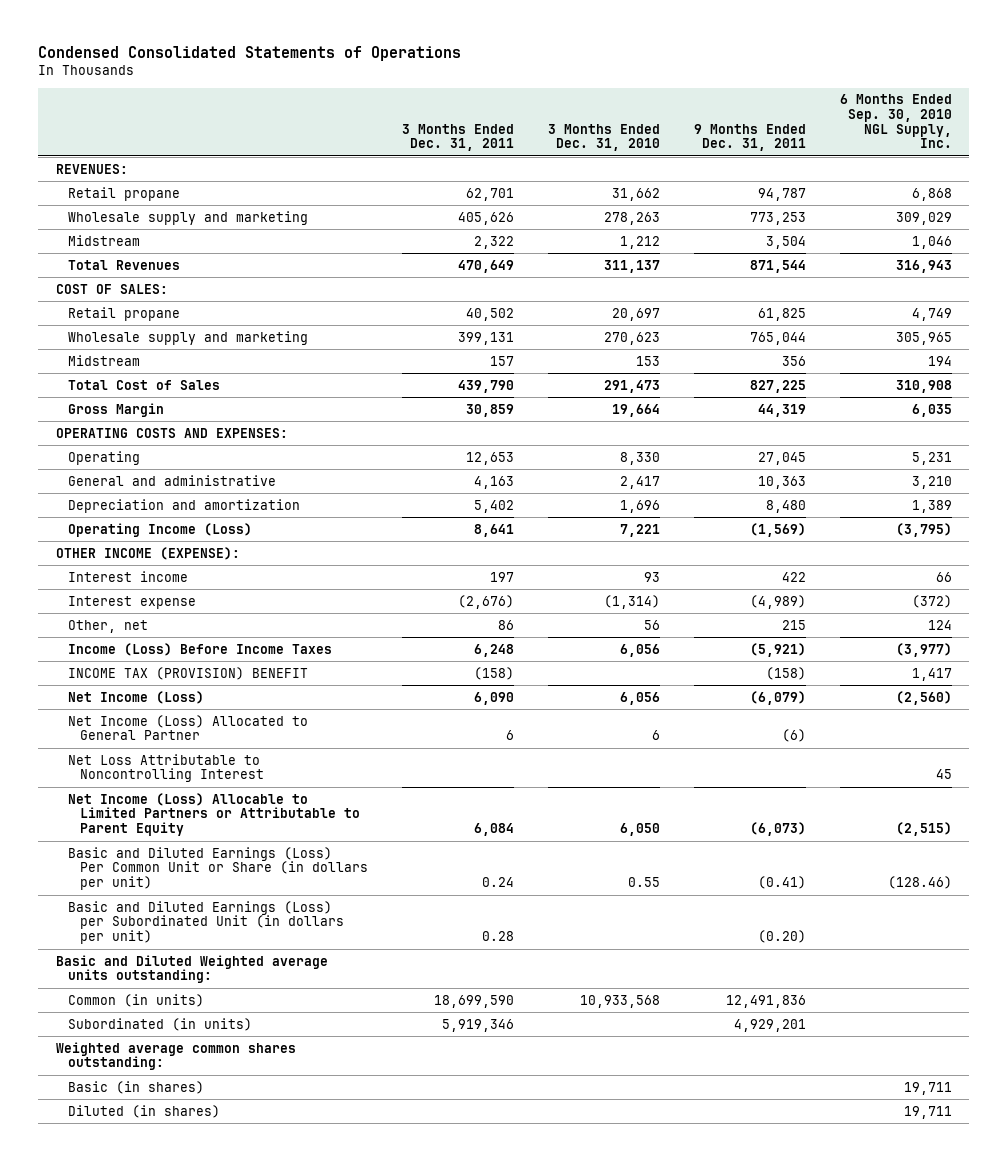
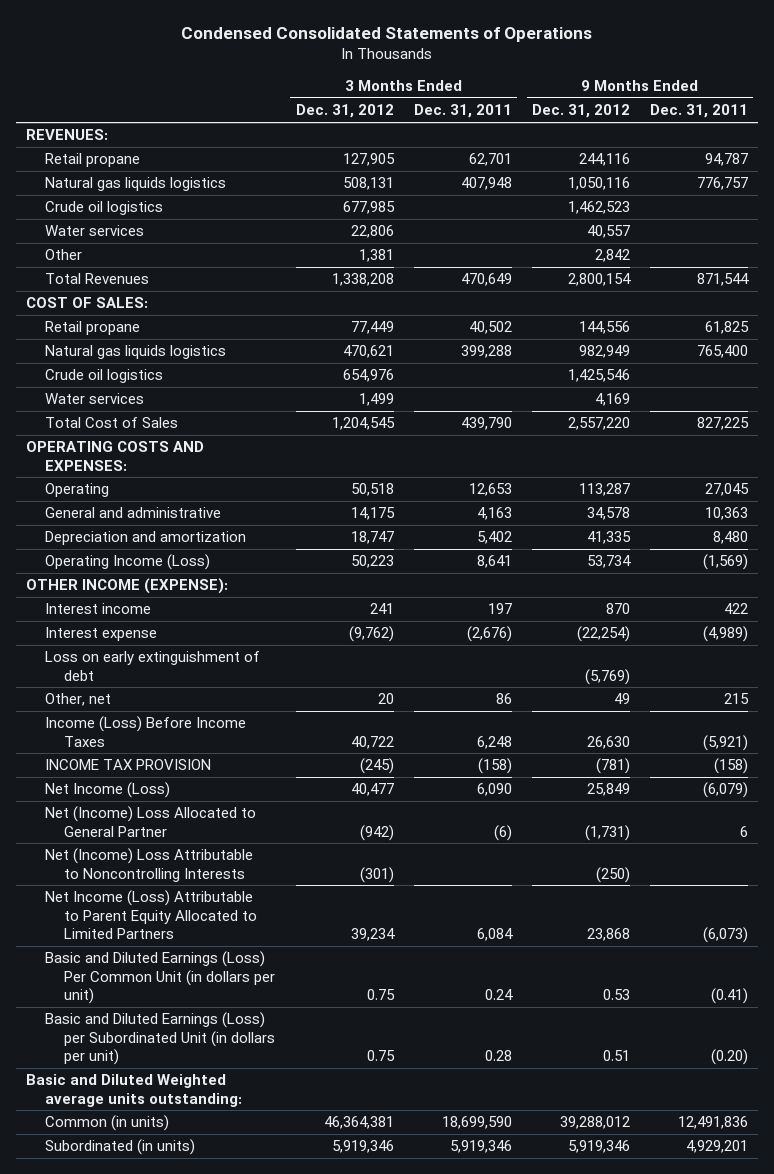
- | 3 Months Ended Dec. 31, 2011 | 3 Months Ended Dec. 31, 2010 | 9 Months Ended Dec. 31, 2011 | 6 Months Ended Sep. 30, 2010 NGL Supply, Inc.
+ | 3 Months Ended Dec. 31, 2012 | 3 Months Ended Dec. 31, 2011 | 9 Months Ended Dec. 31, 2012 | 9 Months Ended Dec. 31, 2011
- Wholesale supply and marketing | 405,626 | 278,263 | 773,253 | 309,029
- Midstream | 2,322 | 1,212 | 3,504 | 1,046
+ Natural gas liquids logistics | 508,131 | 407,948 | 1,050,116 | 776,757
+ Crude oil logistics | 677,985 | | 1,462,523 |
+ Water services | 22,806 | | 40,557 |
+ Other | 1,381 | | 2,842 |
- Wholesale supply and marketing | 399,131 | 270,623 | 765,044 | 305,965
- Midstream | 157 | 153 | 356 | 194
+ Natural gas liquids logistics | 470,621 | 399,288 | 982,949 | 765,400
+ Crude oil logistics | 654,976 | | 1,425,546 |
+ Water services | 1,499 | | 4,169 |
- Gross Margin | 30,859 | 19,664 | 44,319 | 6,035
+ Loss on early extinguishment of debt | | | (5,769) |
- INCOME TAX (PROVISION) BENEFIT | (158) | | (158) | 1,417
+ INCOME TAX PROVISION | (245) | (158) | (781) | (158)
- Net Income (Loss) Allocated to General Partner | 6 | 6 | (6) |
- Net Loss Attributable to Noncontrolling Interest | | | | 45
- Net Income (Loss) Allocable to Limited Partners or Attributable to Parent Equity | 6,084 | 6,050 | (6,073) | (2,515)
- Basic and Diluted Earnings (Loss) Per Common Unit or Share (in dollars per unit) | 0.24 | 0.55 | (0.41) | (128.46)
+ Net (Income) Loss Allocated to General Partner | (942) | (6) | (1,731) | 6
+ Net (Income) Loss Attributable to Noncontrolling Interests | (301) | | (250) |
+ Net Income (Loss) Attributable to Parent Equity Allocated to Limited Partners | 39,234 | 6,084 | 23,868 | (6,073)
+ Basic and Diluted Earnings (Loss) Per Common Unit (in dollars per unit) | 0.75 | 0.24 | 0.53 | (0.41)
- Weighted average common shares outstanding:
- Basic (in shares) | | | | 19,711
- Diluted (in shares) | | | | 19,711

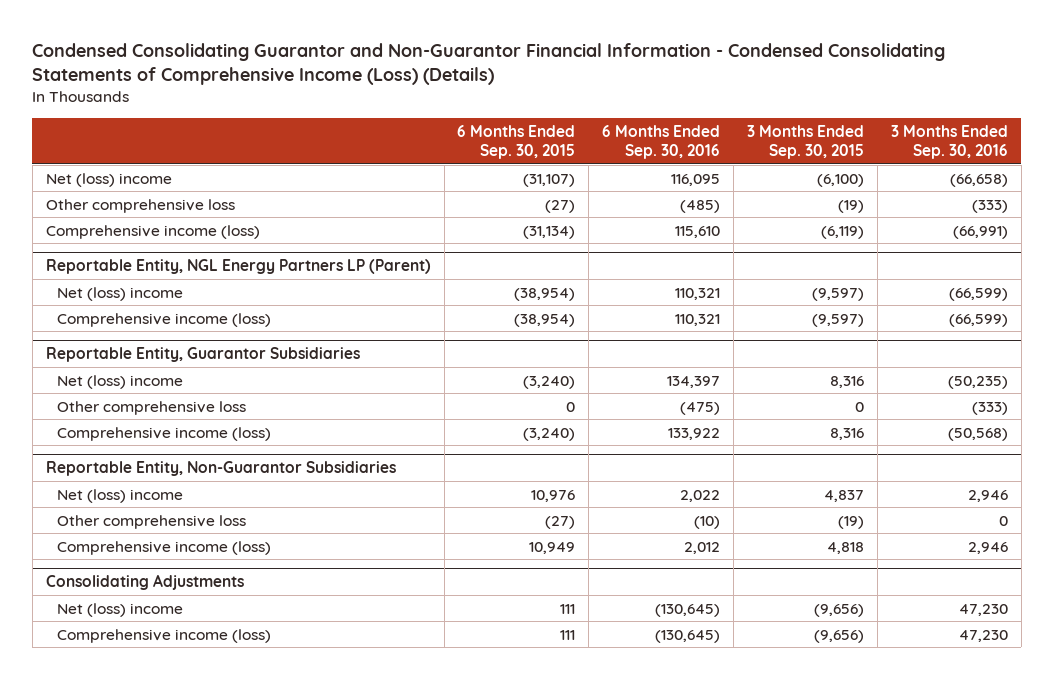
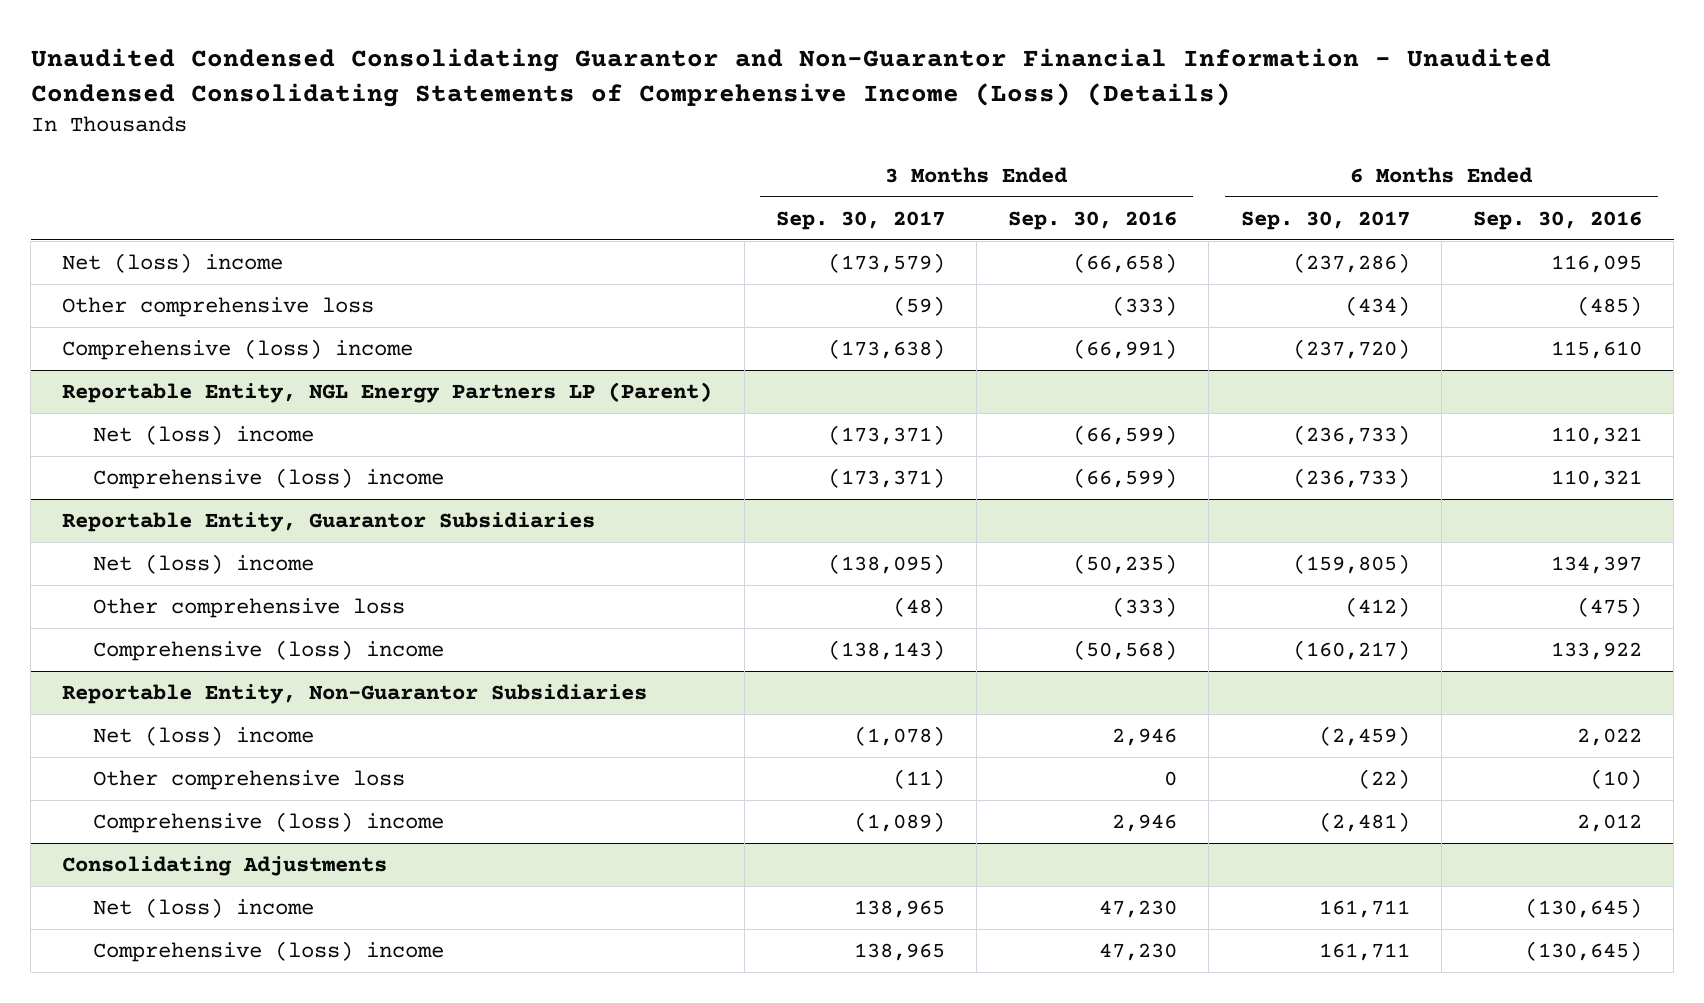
- Condensed Consolidating Guarantor and Non-Guarantor Financial Information - Condensed Consolidating Statements of Comprehensive Income (Loss) (Details)
+ Unaudited Condensed Consolidating Guarantor and Non-Guarantor Financial Information - Unaudited Condensed Consolidating Statements of Comprehensive Income (Loss) (Details)
- | 6 Months Ended Sep. 30, 2015 | 6 Months Ended Sep. 30, 2016 | 3 Months Ended Sep. 30, 2015 | 3 Months Ended Sep. 30, 2016
+ | 3 Months Ended Sep. 30, 2017 | 3 Months Ended Sep. 30, 2016 | 6 Months Ended Sep. 30, 2017 | 6 Months Ended Sep. 30, 2016
- Comprehensive income (loss) | (31,134) | 115,610 | (6,119) | (66,991)
+ Comprehensive (loss) income | (173,638) | (66,991) | (237,720) | 115,610
@ Reportable Entity, NGL Energy Partners LP (Parent)
- Comprehensive income (loss) | (38,954) | 110,321 | (9,597) | (66,599)
+ Comprehensive (loss) income | (173,371) | (66,599) | (236,733) | 110,321
@ Reportable Entity, Guarantor Subsidiaries
- Comprehensive income (loss) | (3,240) | 133,922 | 8,316 | (50,568)
+ Comprehensive (loss) income | (138,143) | (50,568) | (160,217) | 133,922
@ Reportable Entity, Non-Guarantor Subsidiaries
- Comprehensive income (loss) | 10,949 | 2,012 | 4,818 | 2,946
+ Comprehensive (loss) income | (1,089) | 2,946 | (2,481) | 2,012
@ Consolidating Adjustments
- Comprehensive income (loss) | 111 | (130,645) | (9,656) | 47,230
+ Comprehensive (loss) income | 138,965 | 47,230 | 161,711 | (130,645)

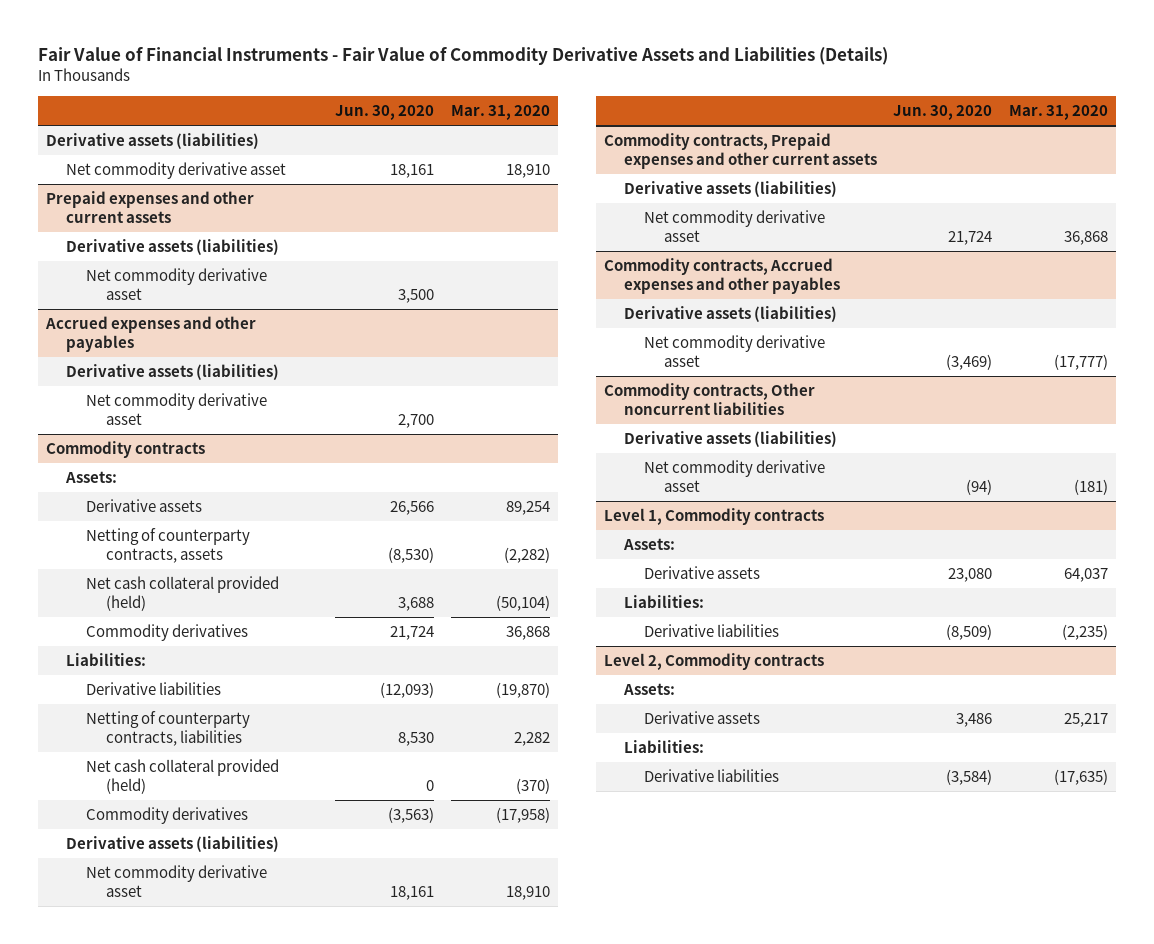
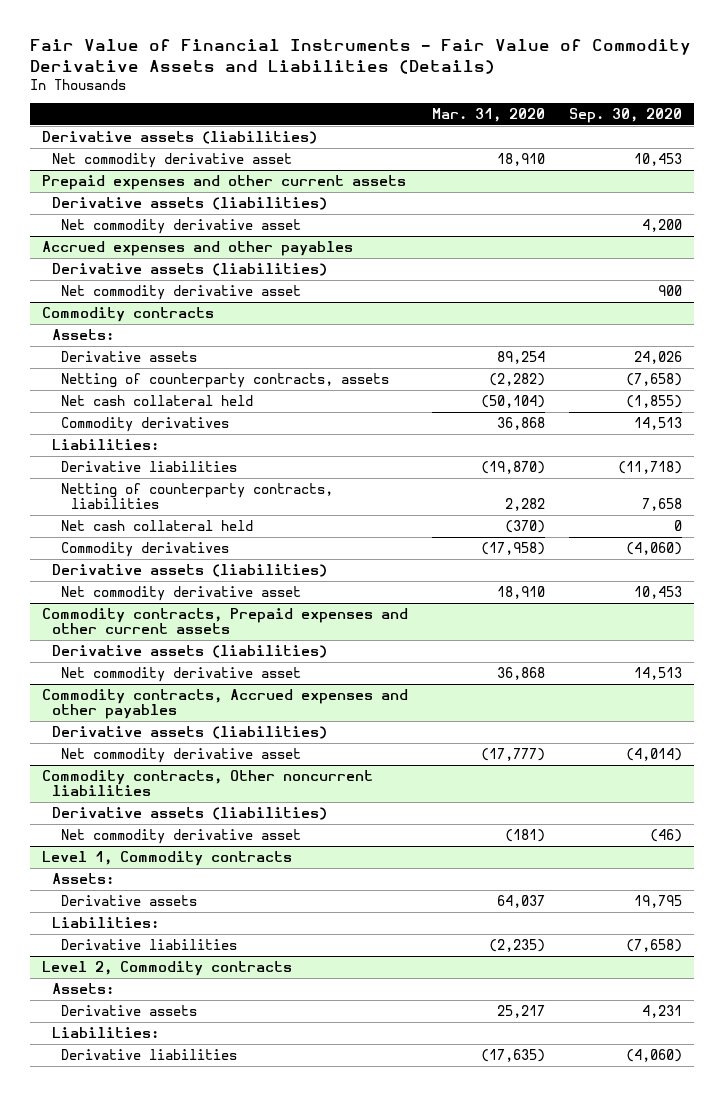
- | Jun. 30, 2020 | Mar. 31, 2020
+ | Mar. 31, 2020 | Sep. 30, 2020
@ Commodity contracts
- Net cash collateral provided (held) | 3,688 | (50,104)
+ Net cash collateral held | (50,104) | (1,855)
- Net cash collateral provided (held) | 0 | (370)
+ Net cash collateral held | (370) | 0

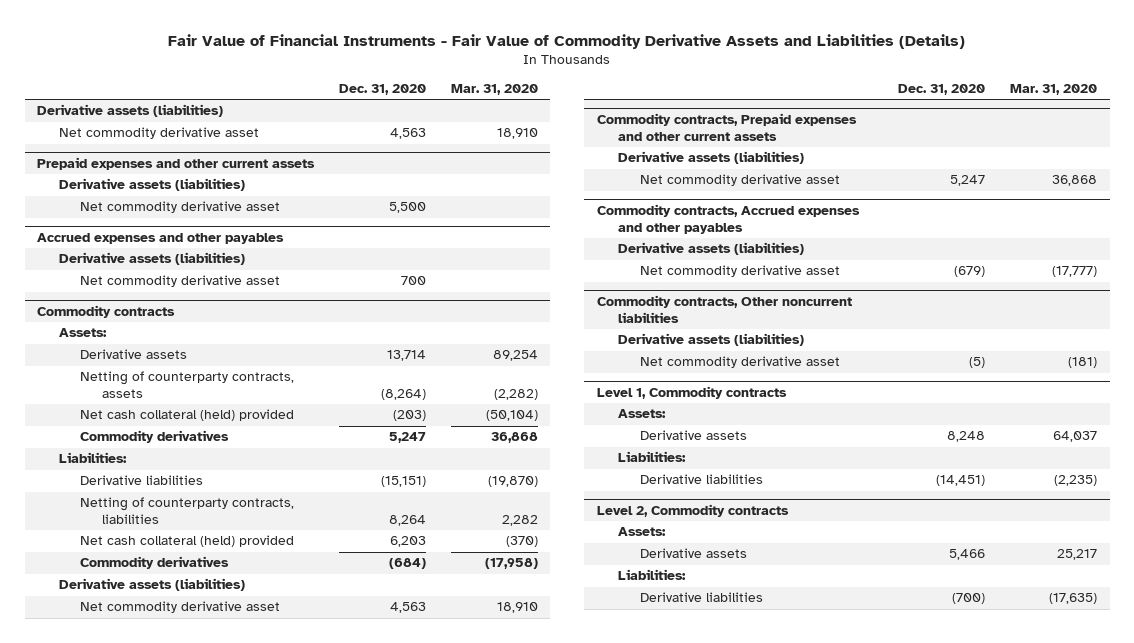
- | Mar. 31, 2020 | Sep. 30, 2020
+ | Dec. 31, 2020 | Mar. 31, 2020
@ Commodity contracts
- Net cash collateral held | (50,104) | (1,855)
+ Net cash collateral (held) provided | (203) | (50,104)
- Net cash collateral held | (370) | 0
+ Net cash collateral (held) provided | 6,203 | (370)

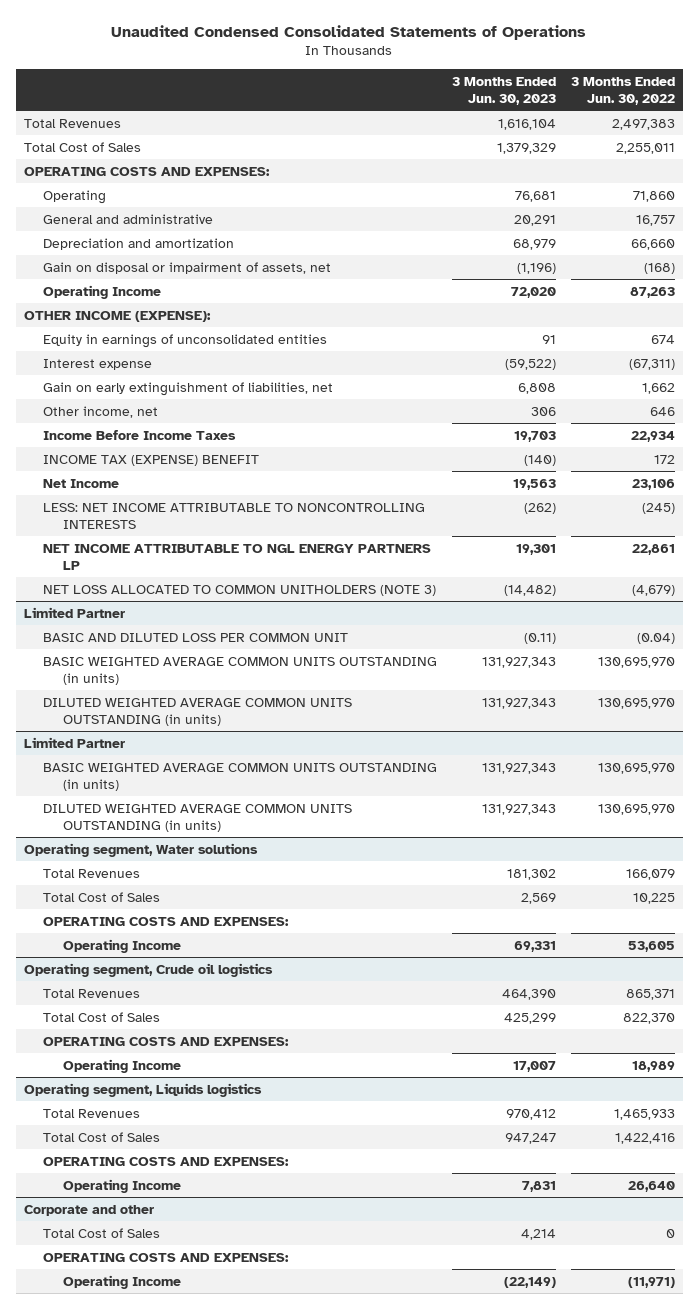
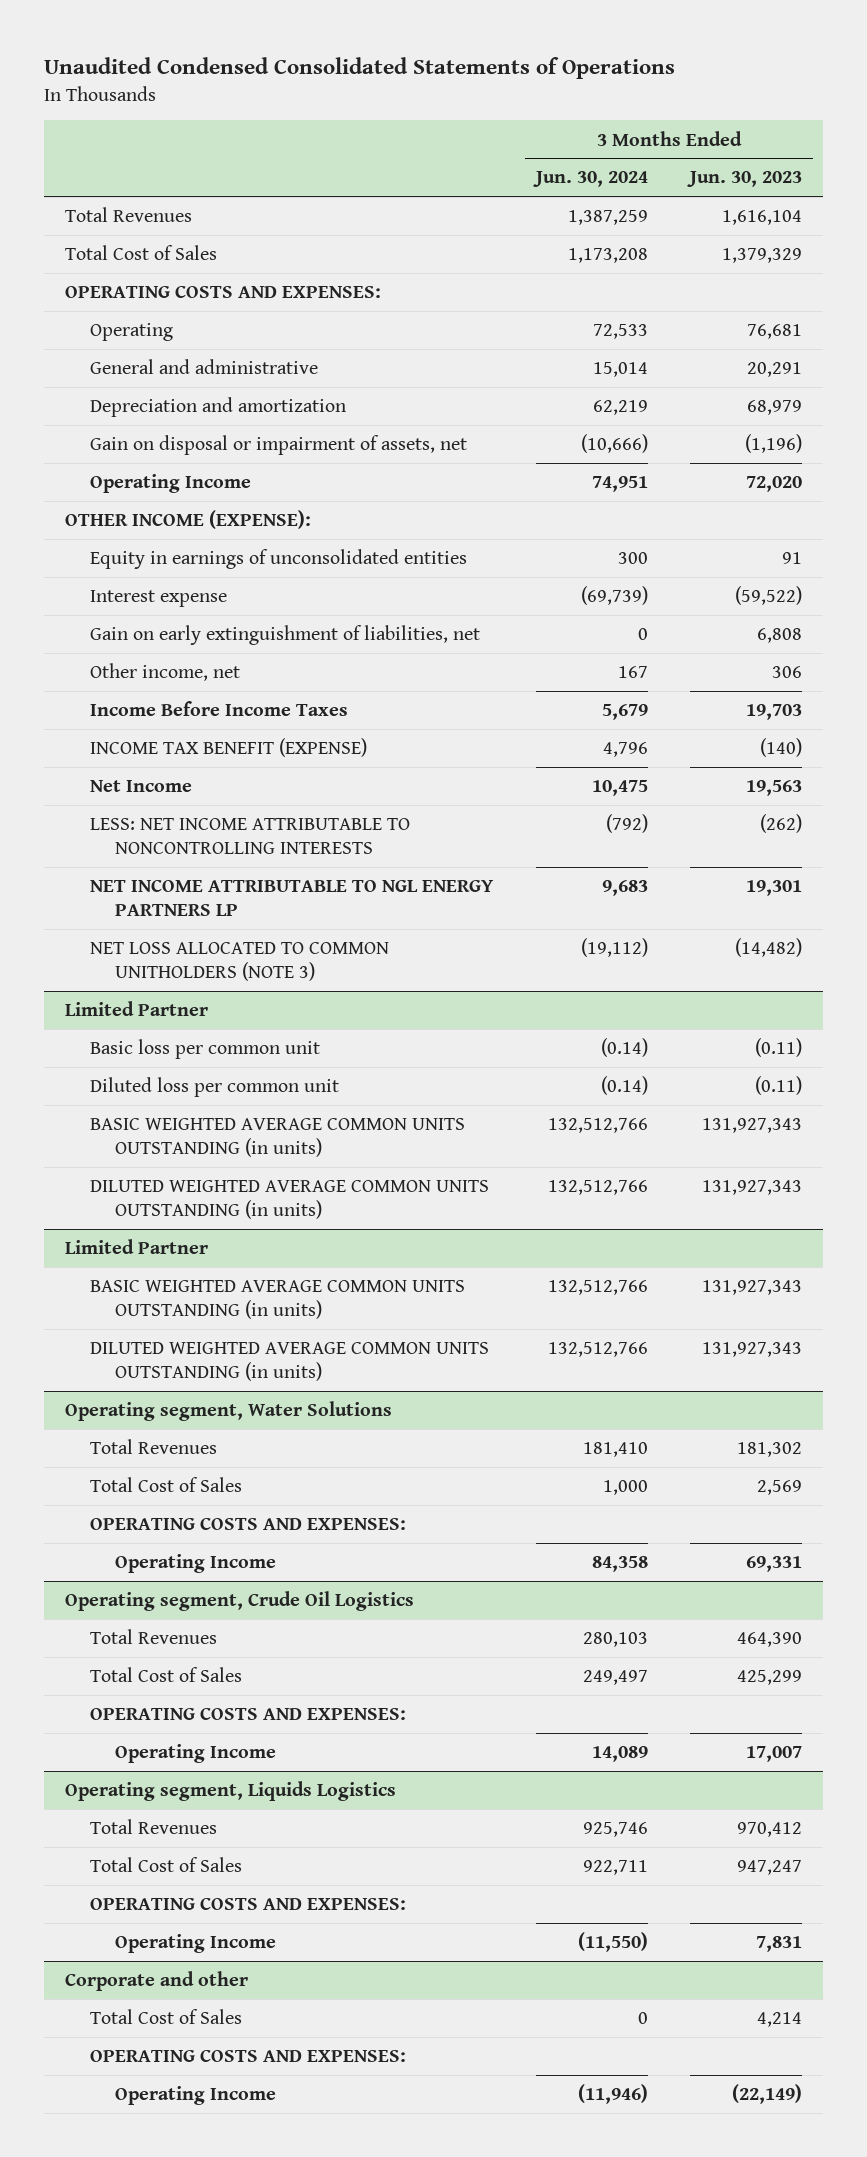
- | 3 Months Ended Jun. 30, 2023 | 3 Months Ended Jun. 30, 2022
+ | 3 Months Ended Jun. 30, 2024 | 3 Months Ended Jun. 30, 2023
- INCOME TAX (EXPENSE) BENEFIT | (140) | 172
+ INCOME TAX BENEFIT (EXPENSE) | 4,796 | (140)
@ Limited Partner
- BASIC AND DILUTED LOSS PER COMMON UNIT | (0.11) | (0.04)
+ Basic loss per common unit | (0.14) | (0.11)
+ Diluted loss per common unit | (0.14) | (0.11)
- Operating segment, Water solutions
+ Operating segment, Water Solutions
- Operating segment, Crude oil logistics
+ Operating segment, Crude Oil Logistics
- Operating segment, Liquids logistics
+ Operating segment, Liquids Logistics

